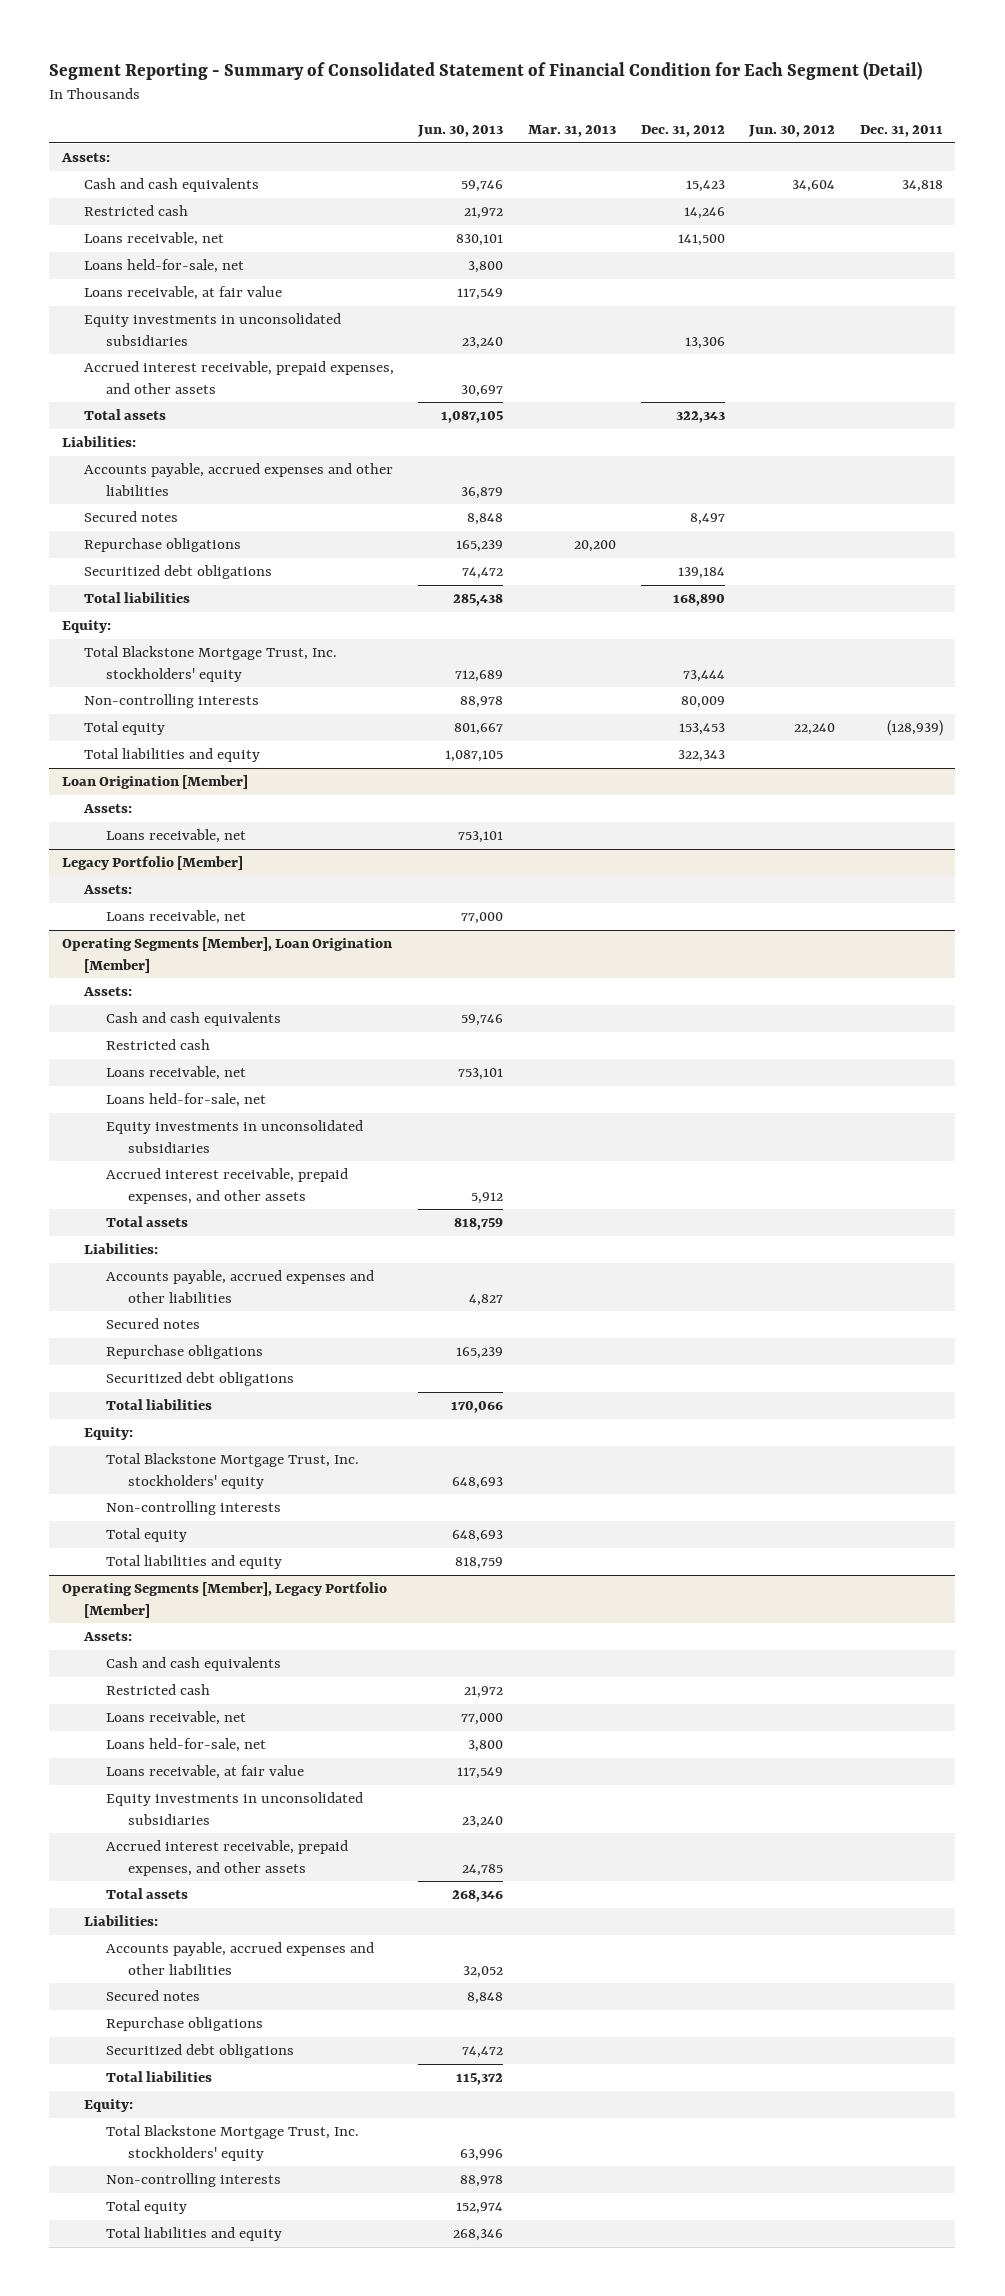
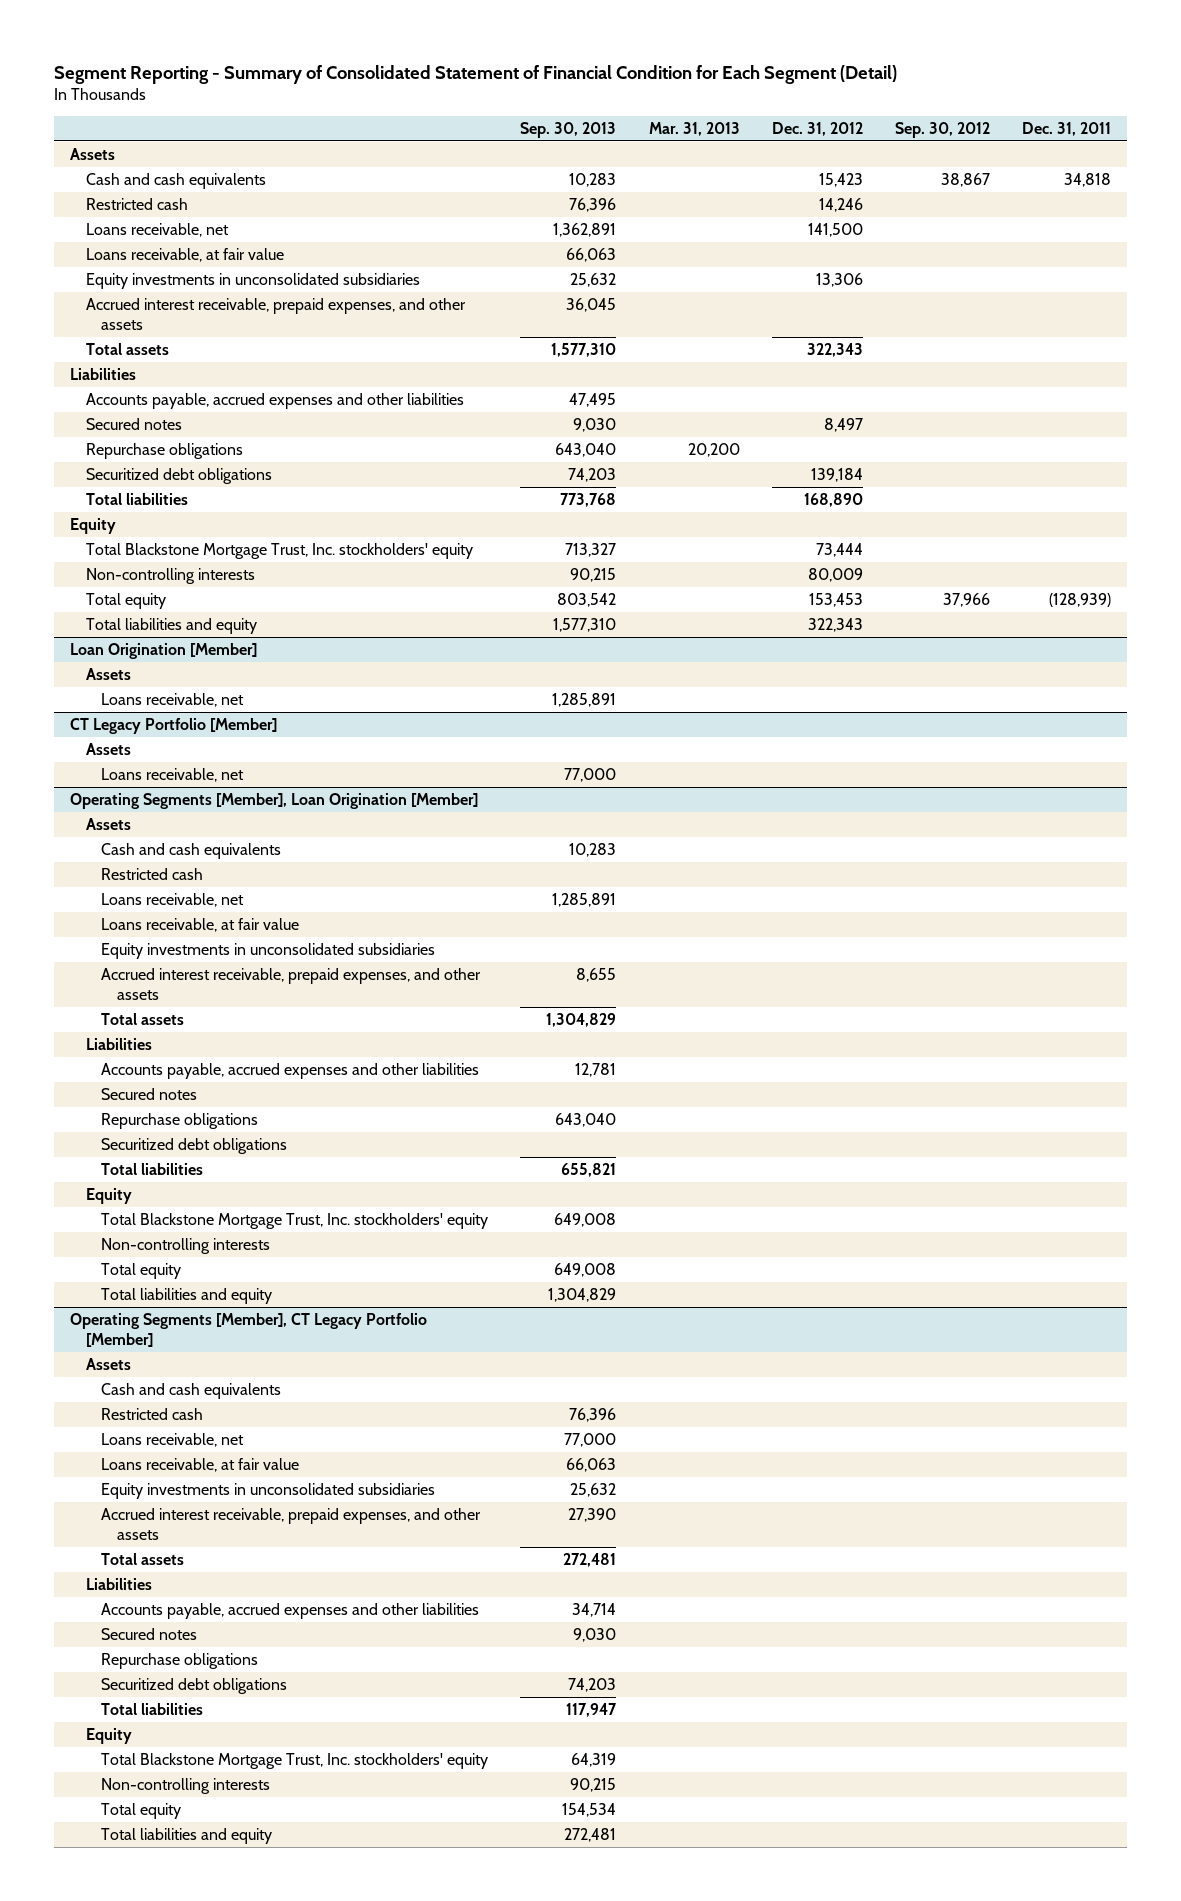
- | Jun. 30, 2013 | Mar. 31, 2013 | Dec. 31, 2012 | Jun. 30, 2012 | Dec. 31, 2011
+ | Sep. 30, 2013 | Mar. 31, 2013 | Dec. 31, 2012 | Sep. 30, 2012 | Dec. 31, 2011
- Assets:
+ Assets
- Loans held-for-sale, net | 3,800 | | | |
- Liabilities:
+ Liabilities
- Equity:
+ Equity
@ Loan Origination [Member]
- Assets:
+ Assets
- Legacy Portfolio [Member]
- Assets:
+ CT Legacy Portfolio [Member]
+ Assets
@ Operating Segments [Member], Loan Origination [Member]
- Assets:
+ Assets
- Loans held-for-sale, net
+ Loans receivable, at fair value
- Liabilities:
+ Liabilities
- Equity:
+ Equity
- Operating Segments [Member], Legacy Portfolio [Member]
- Assets:
+ Operating Segments [Member], CT Legacy Portfolio [Member]
+ Assets
- Loans held-for-sale, net | 3,800 | | | |
- Liabilities:
+ Liabilities
- Equity:
+ Equity

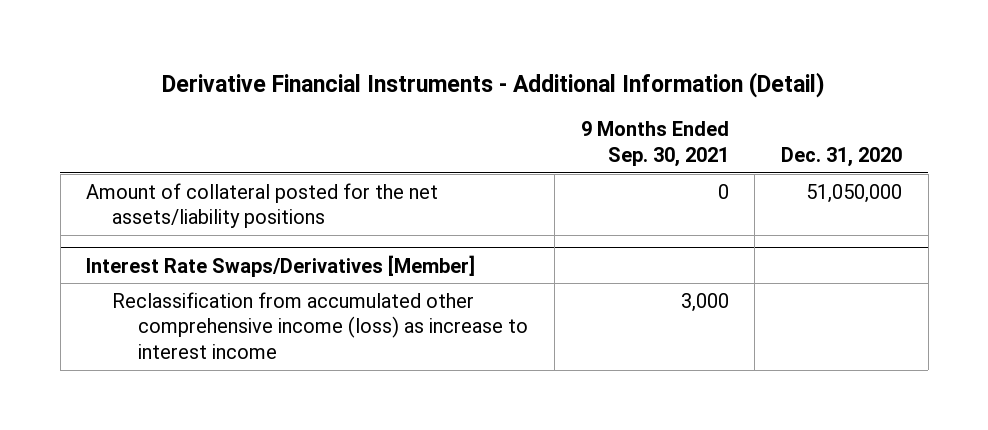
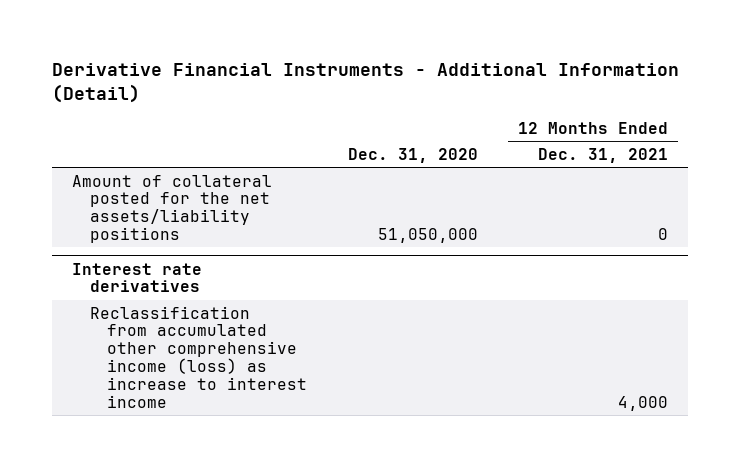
- | 9 Months Ended Sep. 30, 2021 | Dec. 31, 2020
+ | Dec. 31, 2020 | 12 Months Ended Dec. 31, 2021
- Interest Rate Swaps/Derivatives [Member]
+ Interest rate derivatives

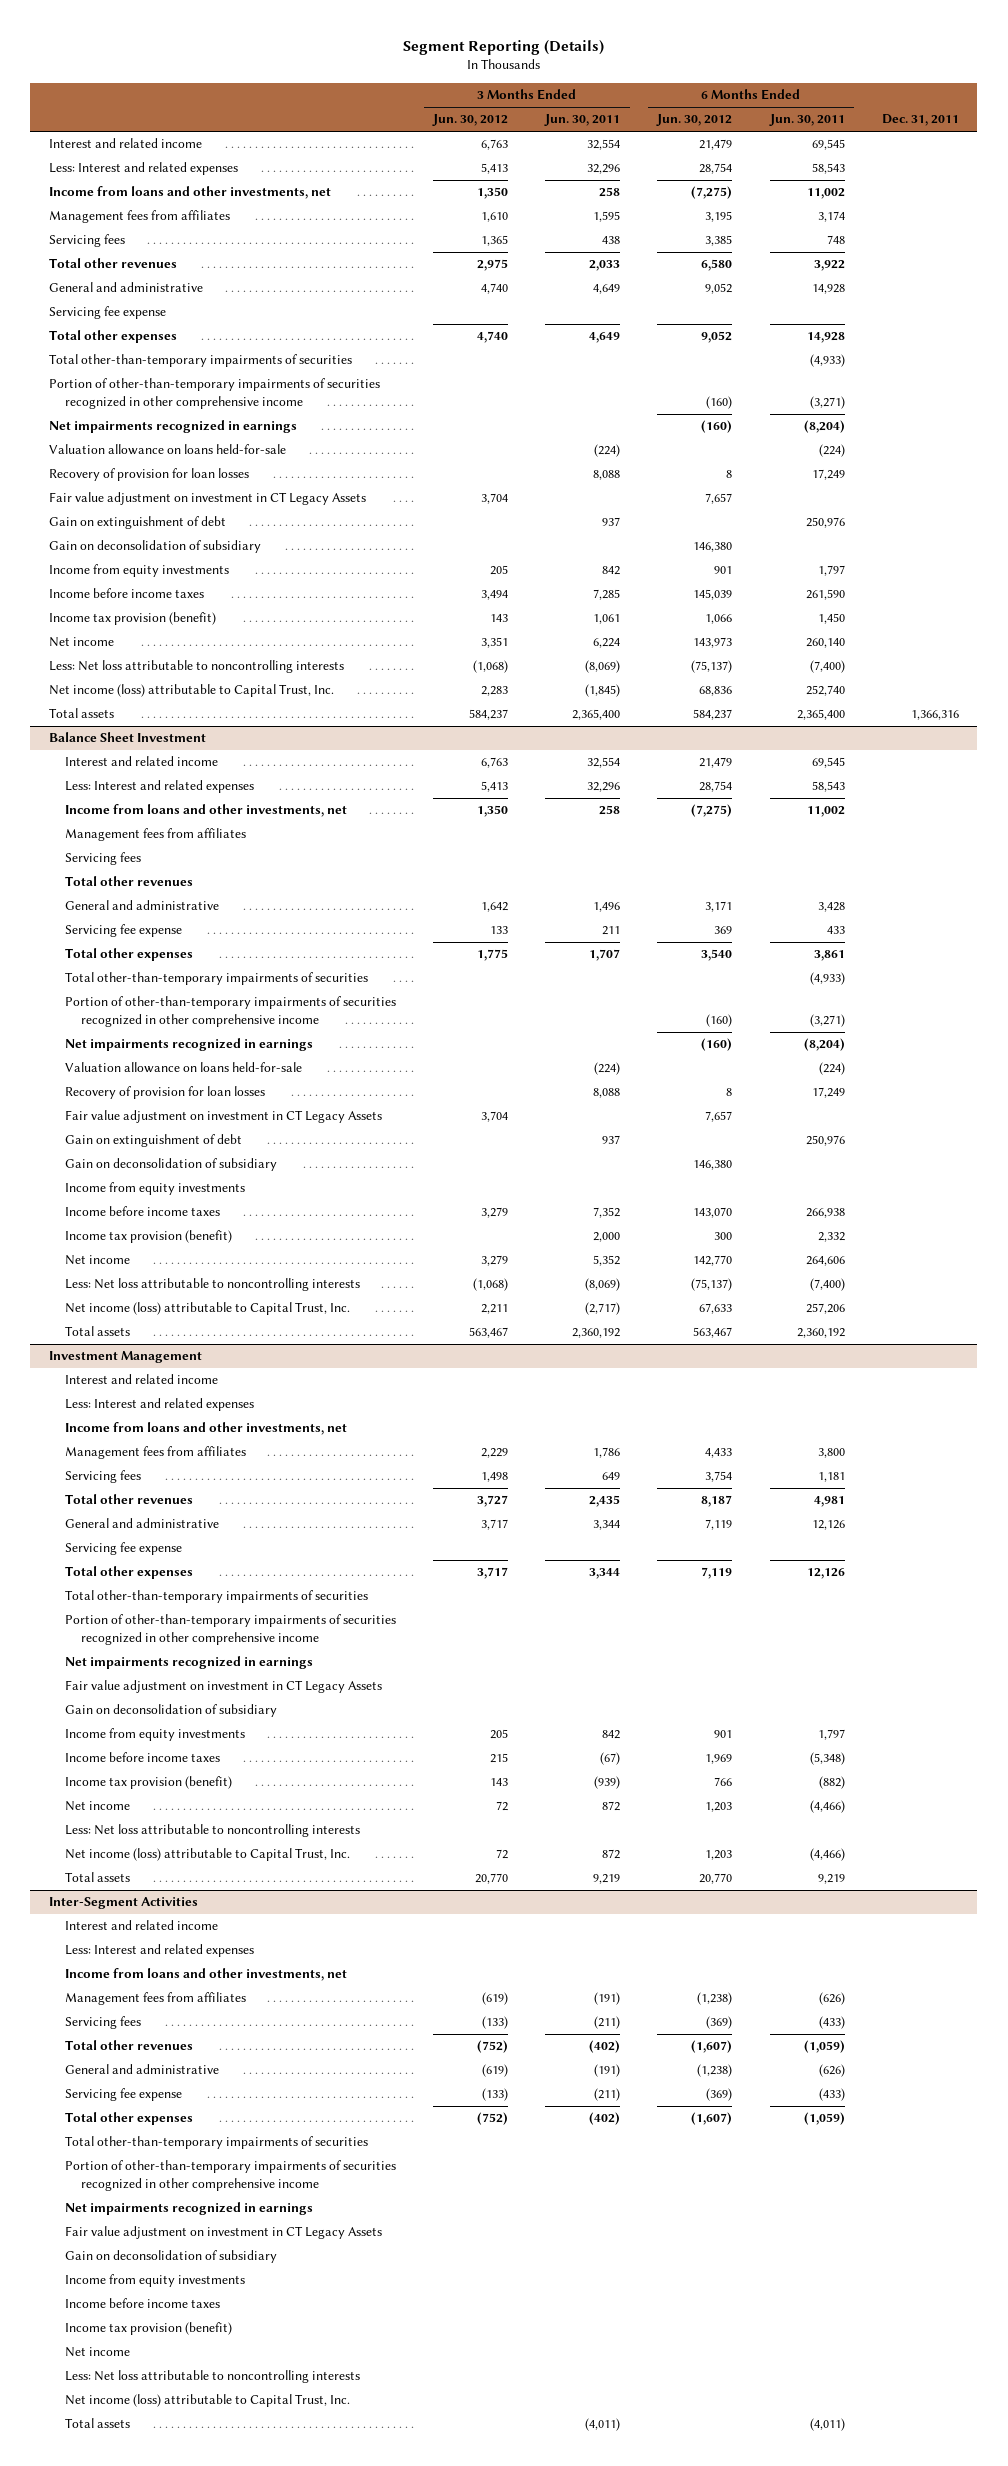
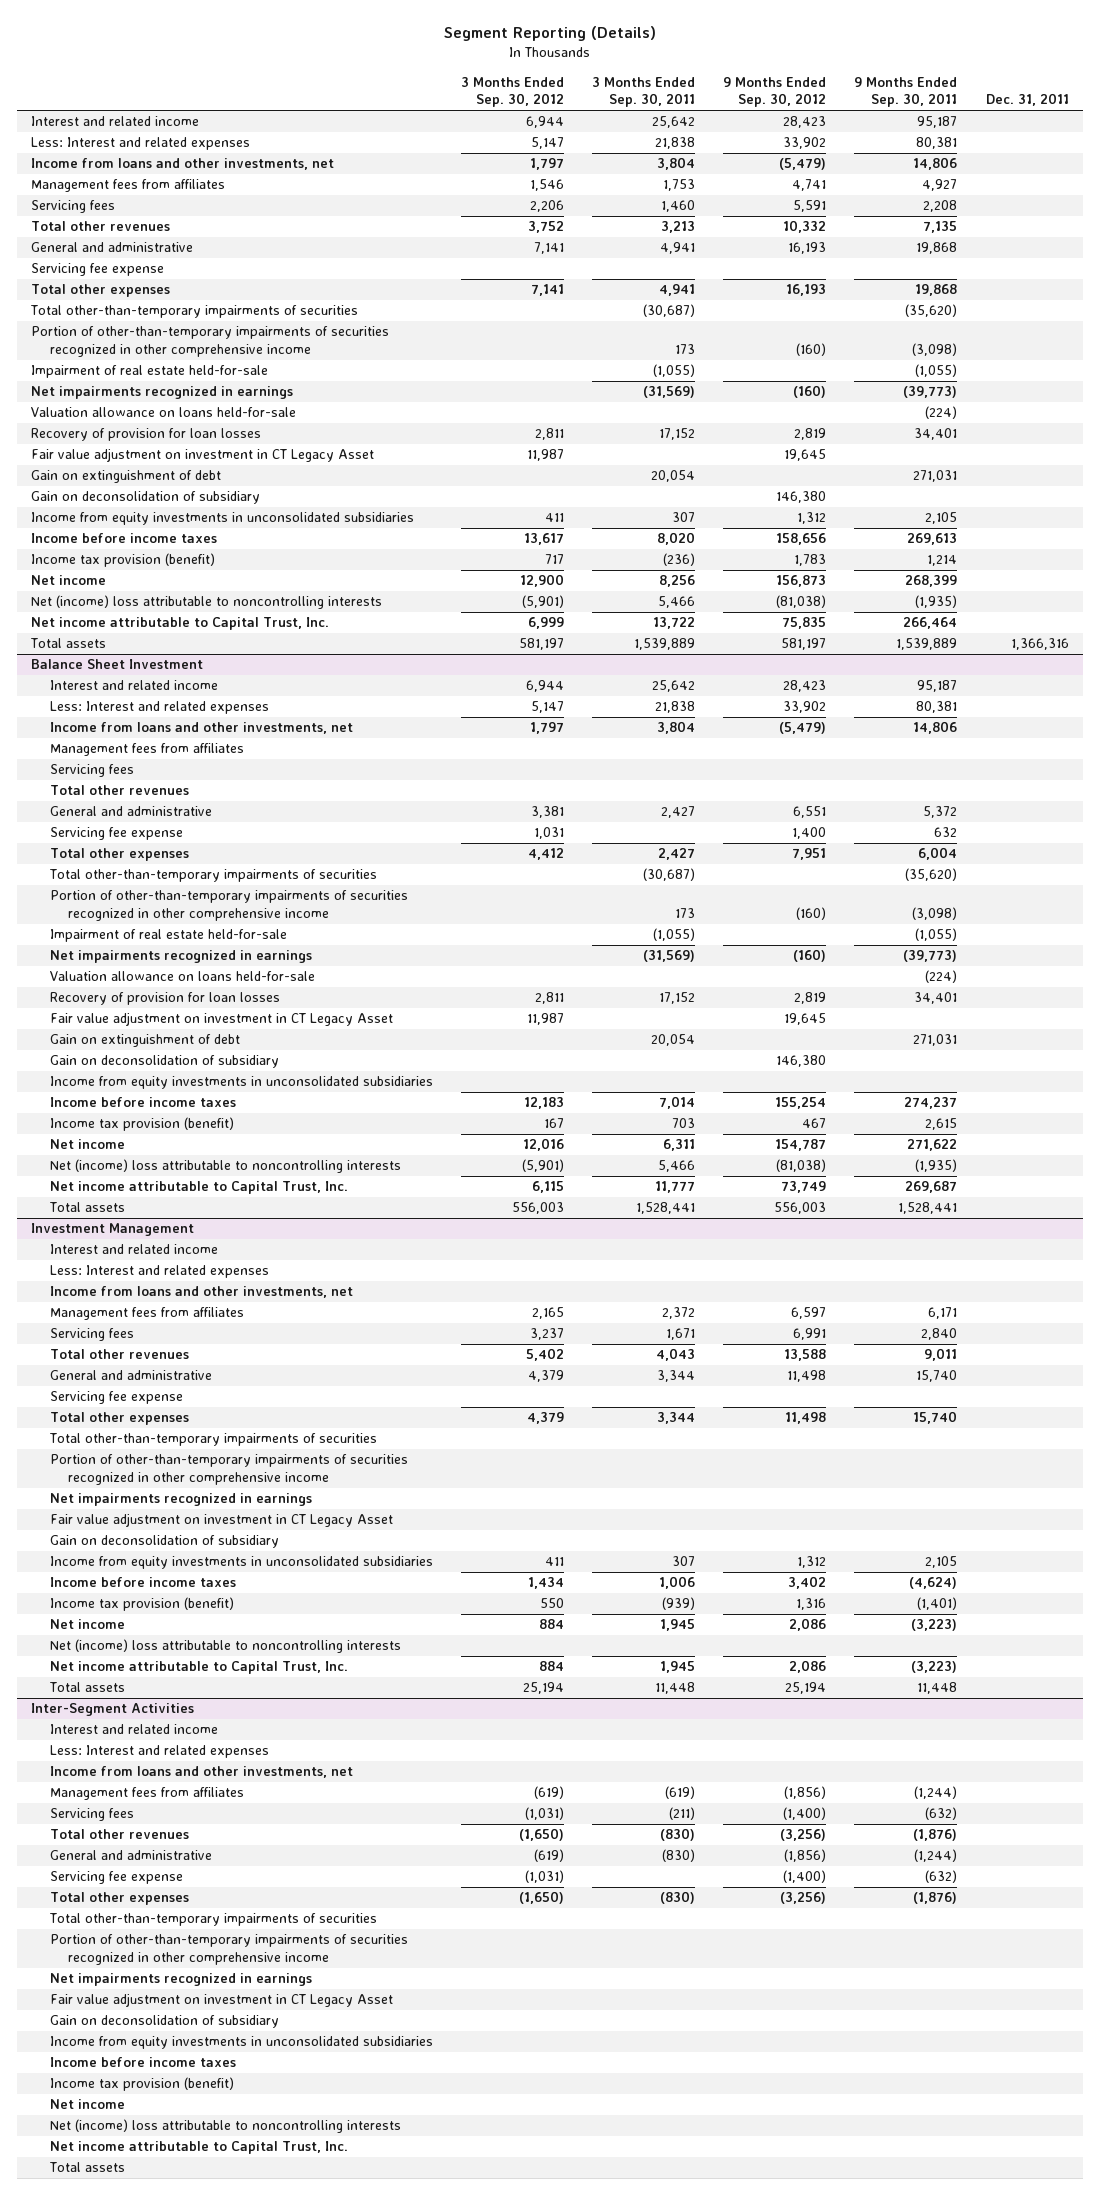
- | 3 Months Ended Jun. 30, 2012 | 3 Months Ended Jun. 30, 2011 | 6 Months Ended Jun. 30, 2012 | 6 Months Ended Jun. 30, 2011 | Dec. 31, 2011
+ | 3 Months Ended Sep. 30, 2012 | 3 Months Ended Sep. 30, 2011 | 9 Months Ended Sep. 30, 2012 | 9 Months Ended Sep. 30, 2011 | Dec. 31, 2011
+ Impairment of real estate held-for-sale | | (1,055) | | (1,055) |
- Fair value adjustment on investment in CT Legacy Assets | 3,704 | | 7,657 | |
+ Fair value adjustment on investment in CT Legacy Asset | 11,987 | | 19,645 | |
- Income from equity investments | 205 | 842 | 901 | 1,797 |
+ Income from equity investments in unconsolidated subsidiaries | 411 | 307 | 1,312 | 2,105 |
- Less: Net loss attributable to noncontrolling interests | (1,068) | (8,069) | (75,137) | (7,400) |
- Net income (loss) attributable to Capital Trust, Inc. | 2,283 | (1,845) | 68,836 | 252,740 |
+ Net (income) loss attributable to noncontrolling interests | (5,901) | 5,466 | (81,038) | (1,935) |
+ Net income attributable to Capital Trust, Inc. | 6,999 | 13,722 | 75,835 | 266,464 |
@ Balance Sheet Investment
+ Impairment of real estate held-for-sale | | (1,055) | | (1,055) |
- Fair value adjustment on investment in CT Legacy Assets | 3,704 | | 7,657 | |
+ Fair value adjustment on investment in CT Legacy Asset | 11,987 | | 19,645 | |
- Income from equity investments
+ Income from equity investments in unconsolidated subsidiaries
- Less: Net loss attributable to noncontrolling interests | (1,068) | (8,069) | (75,137) | (7,400) |
- Net income (loss) attributable to Capital Trust, Inc. | 2,211 | (2,717) | 67,633 | 257,206 |
+ Net (income) loss attributable to noncontrolling interests | (5,901) | 5,466 | (81,038) | (1,935) |
+ Net income attributable to Capital Trust, Inc. | 6,115 | 11,777 | 73,749 | 269,687 |
@ Investment Management
- Fair value adjustment on investment in CT Legacy Assets
+ Fair value adjustment on investment in CT Legacy Asset
- Income from equity investments | 205 | 842 | 901 | 1,797 |
+ Income from equity investments in unconsolidated subsidiaries | 411 | 307 | 1,312 | 2,105 |
- Less: Net loss attributable to noncontrolling interests
- Net income (loss) attributable to Capital Trust, Inc. | 72 | 872 | 1,203 | (4,466) |
+ Net (income) loss attributable to noncontrolling interests
+ Net income attributable to Capital Trust, Inc. | 884 | 1,945 | 2,086 | (3,223) |
@ Inter-Segment Activities
- Fair value adjustment on investment in CT Legacy Assets
+ Fair value adjustment on investment in CT Legacy Asset
- Income from equity investments
+ Income from equity investments in unconsolidated subsidiaries
- Less: Net loss attributable to noncontrolling interests
- Net income (loss) attributable to Capital Trust, Inc.
+ Net (income) loss attributable to noncontrolling interests
+ Net income attributable to Capital Trust, Inc.

